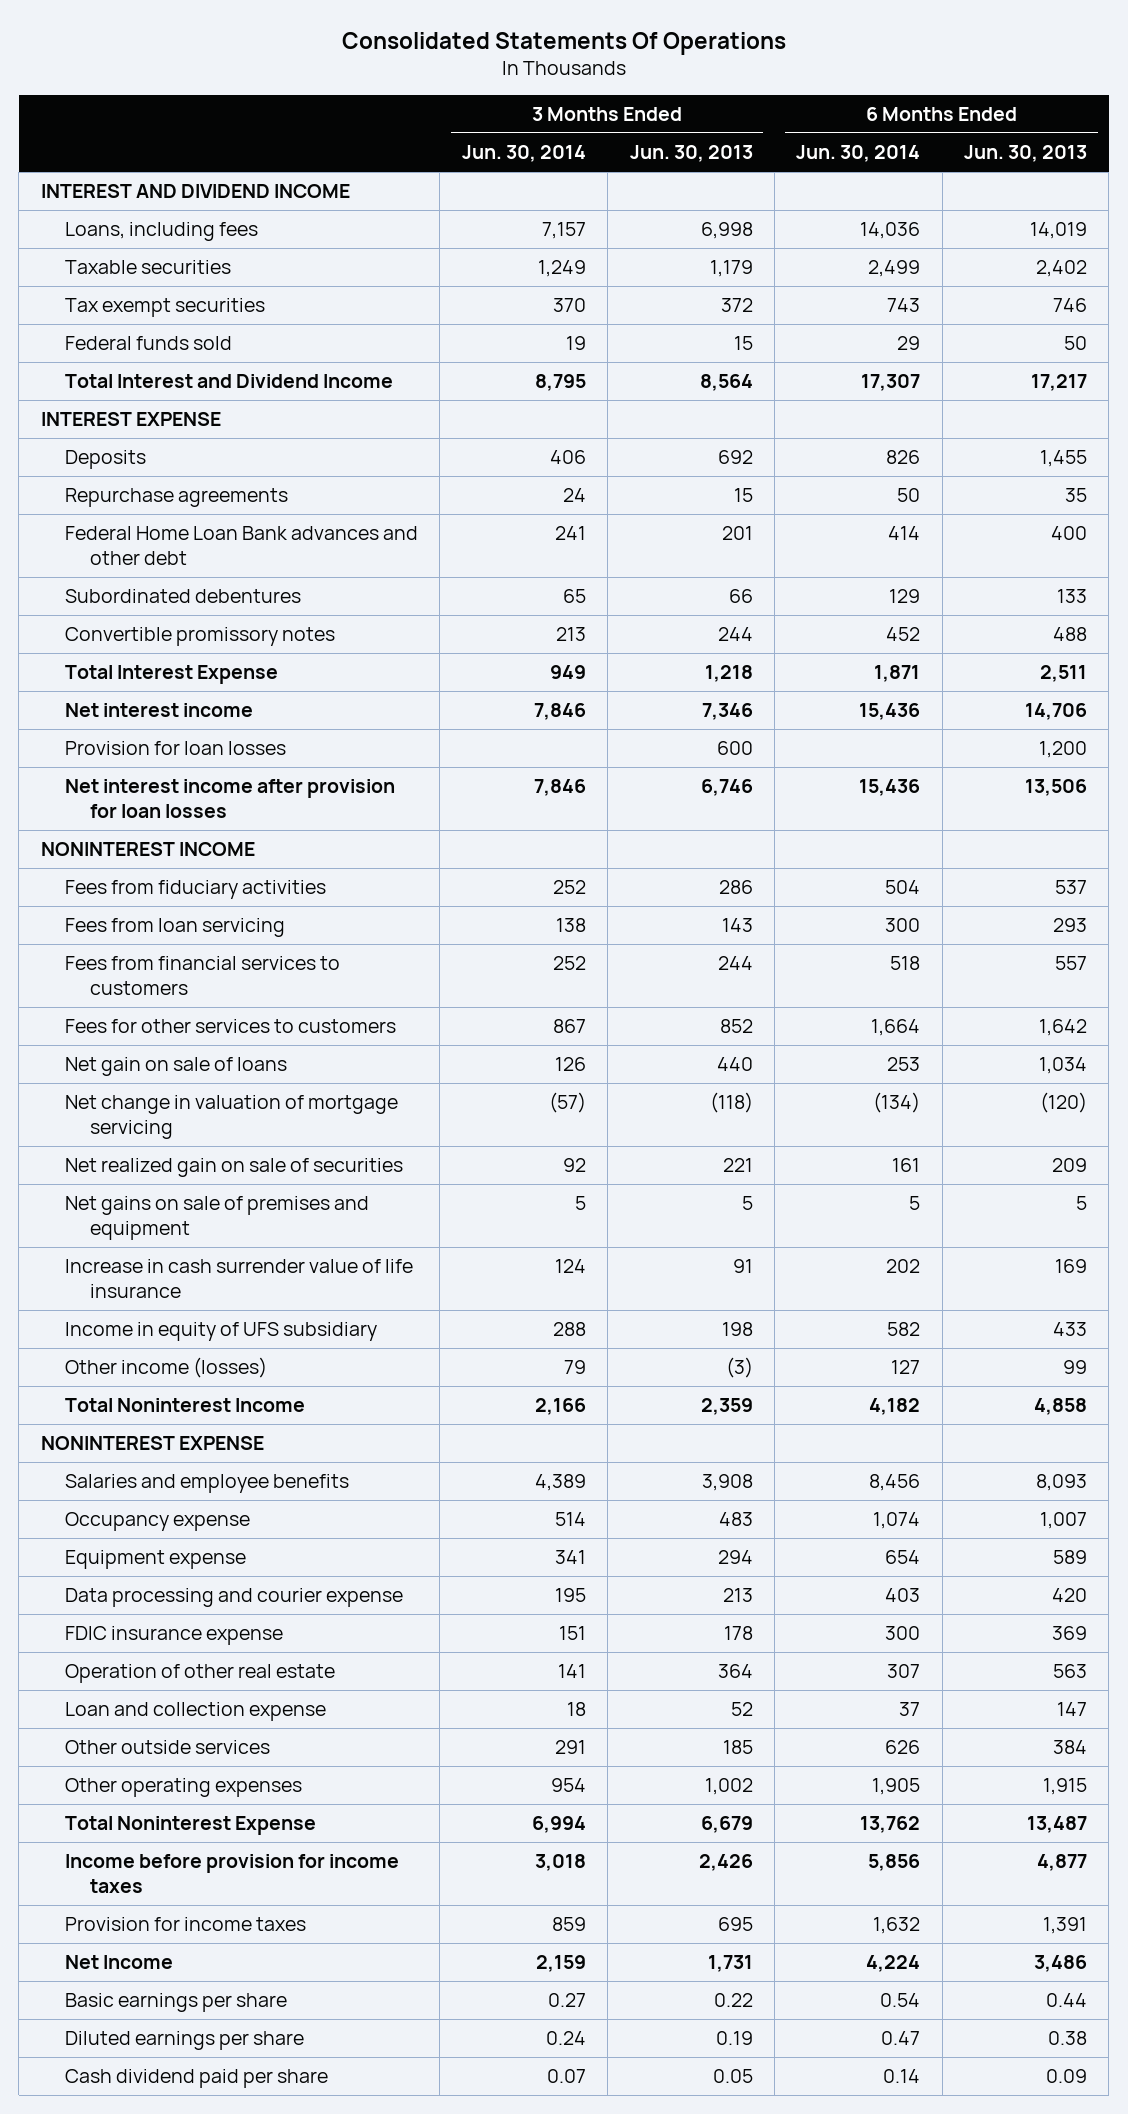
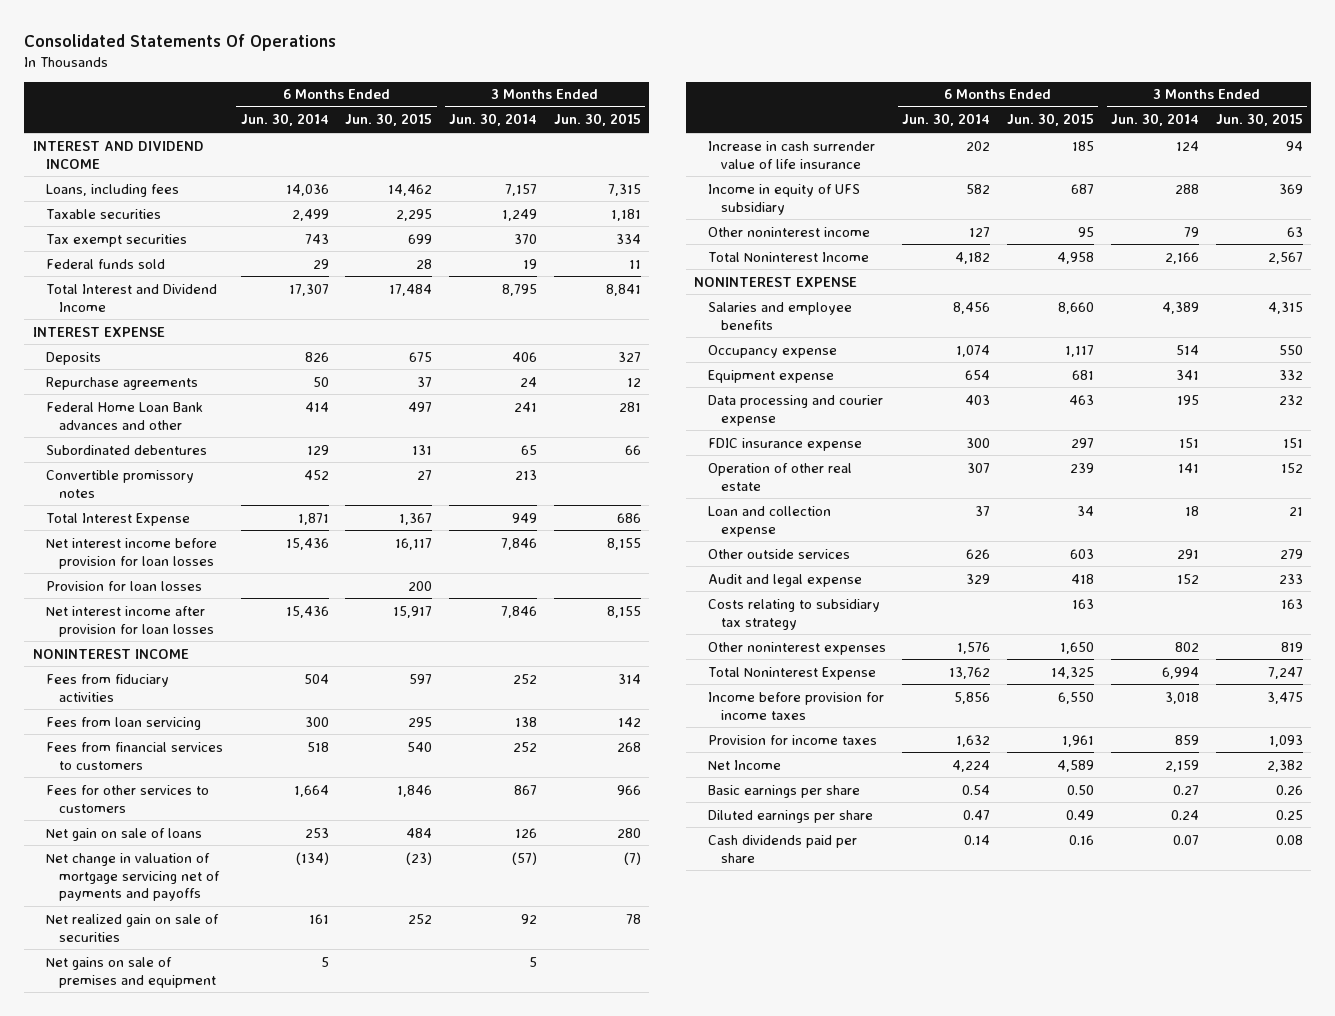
- | 3 Months Ended Jun. 30, 2014 | 3 Months Ended Jun. 30, 2013 | 6 Months Ended Jun. 30, 2014 | 6 Months Ended Jun. 30, 2013
+ | 6 Months Ended Jun. 30, 2014 | 6 Months Ended Jun. 30, 2015 | 3 Months Ended Jun. 30, 2014 | 3 Months Ended Jun. 30, 2015
- Federal Home Loan Bank advances and other debt | 241 | 201 | 414 | 400
+ Federal Home Loan Bank advances and other | 414 | 497 | 241 | 281
- Net interest income | 7,846 | 7,346 | 15,436 | 14,706
+ Net interest income before provision for loan losses | 15,436 | 16,117 | 7,846 | 8,155
- Net change in valuation of mortgage servicing | (57) | (118) | (134) | (120)
+ Net change in valuation of mortgage servicing net of payments and payoffs | (134) | (23) | (57) | (7)
- Other income (losses) | 79 | (3) | 127 | 99
+ Other noninterest income | 127 | 95 | 79 | 63
- Other operating expenses | 954 | 1,002 | 1,905 | 1,915
+ Audit and legal expense | 329 | 418 | 152 | 233
+ Costs relating to subsidiary tax strategy | | 163 | | 163
+ Other noninterest expenses | 1,576 | 1,650 | 802 | 819
- Cash dividend paid per share | 0.07 | 0.05 | 0.14 | 0.09
+ Cash dividends paid per share | 0.14 | 0.16 | 0.07 | 0.08

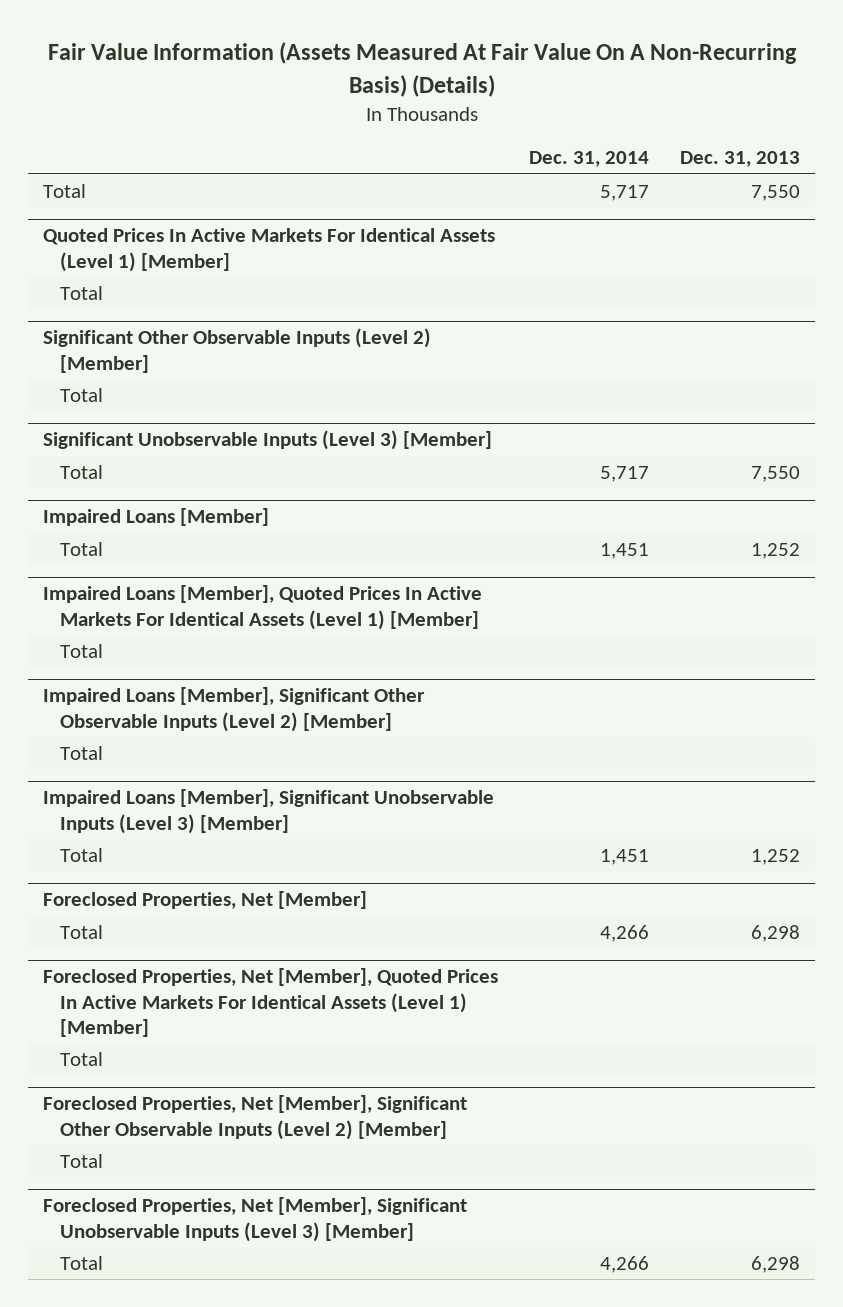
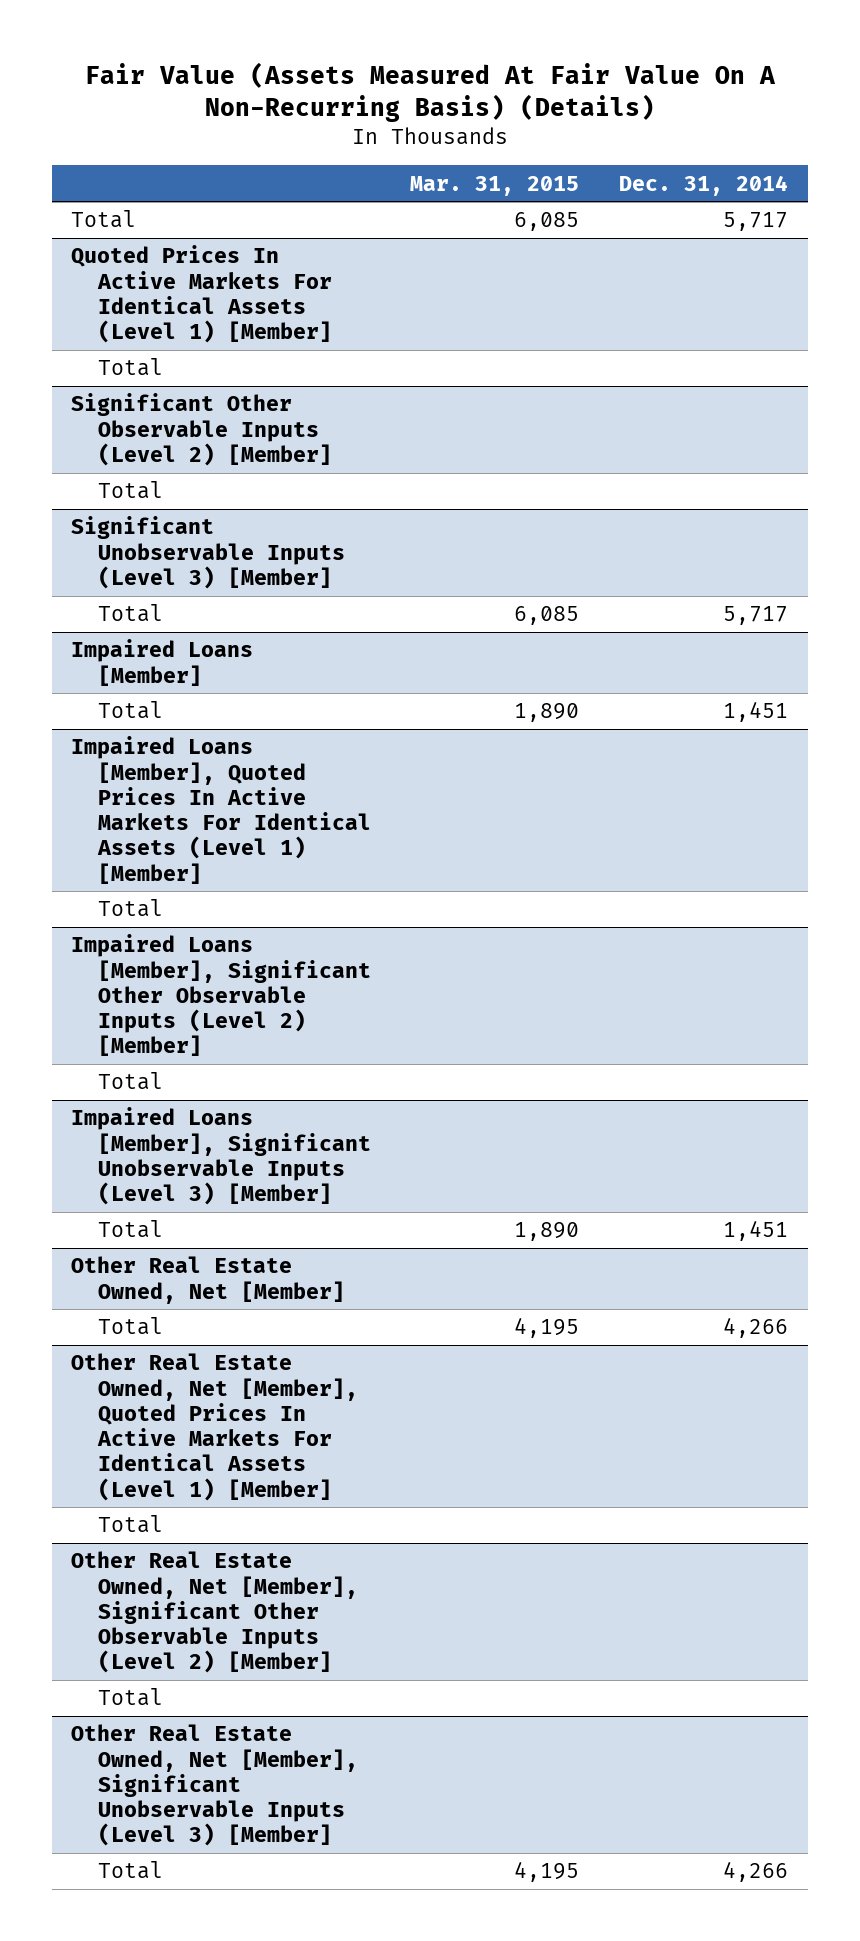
- Fair Value Information (Assets Measured At Fair Value On A Non-Recurring Basis) (Details)
+ Fair Value (Assets Measured At Fair Value On A Non-Recurring Basis) (Details)
- | Dec. 31, 2014 | Dec. 31, 2013
+ | Mar. 31, 2015 | Dec. 31, 2014
- Foreclosed Properties, Net [Member]
+ Other Real Estate Owned, Net [Member]
- Foreclosed Properties, Net [Member], Quoted Prices In Active Markets For Identical Assets (Level 1) [Member]
+ Other Real Estate Owned, Net [Member], Quoted Prices In Active Markets For Identical Assets (Level 1) [Member]
- Foreclosed Properties, Net [Member], Significant Other Observable Inputs (Level 2) [Member]
+ Other Real Estate Owned, Net [Member], Significant Other Observable Inputs (Level 2) [Member]
- Foreclosed Properties, Net [Member], Significant Unobservable Inputs (Level 3) [Member]
+ Other Real Estate Owned, Net [Member], Significant Unobservable Inputs (Level 3) [Member]

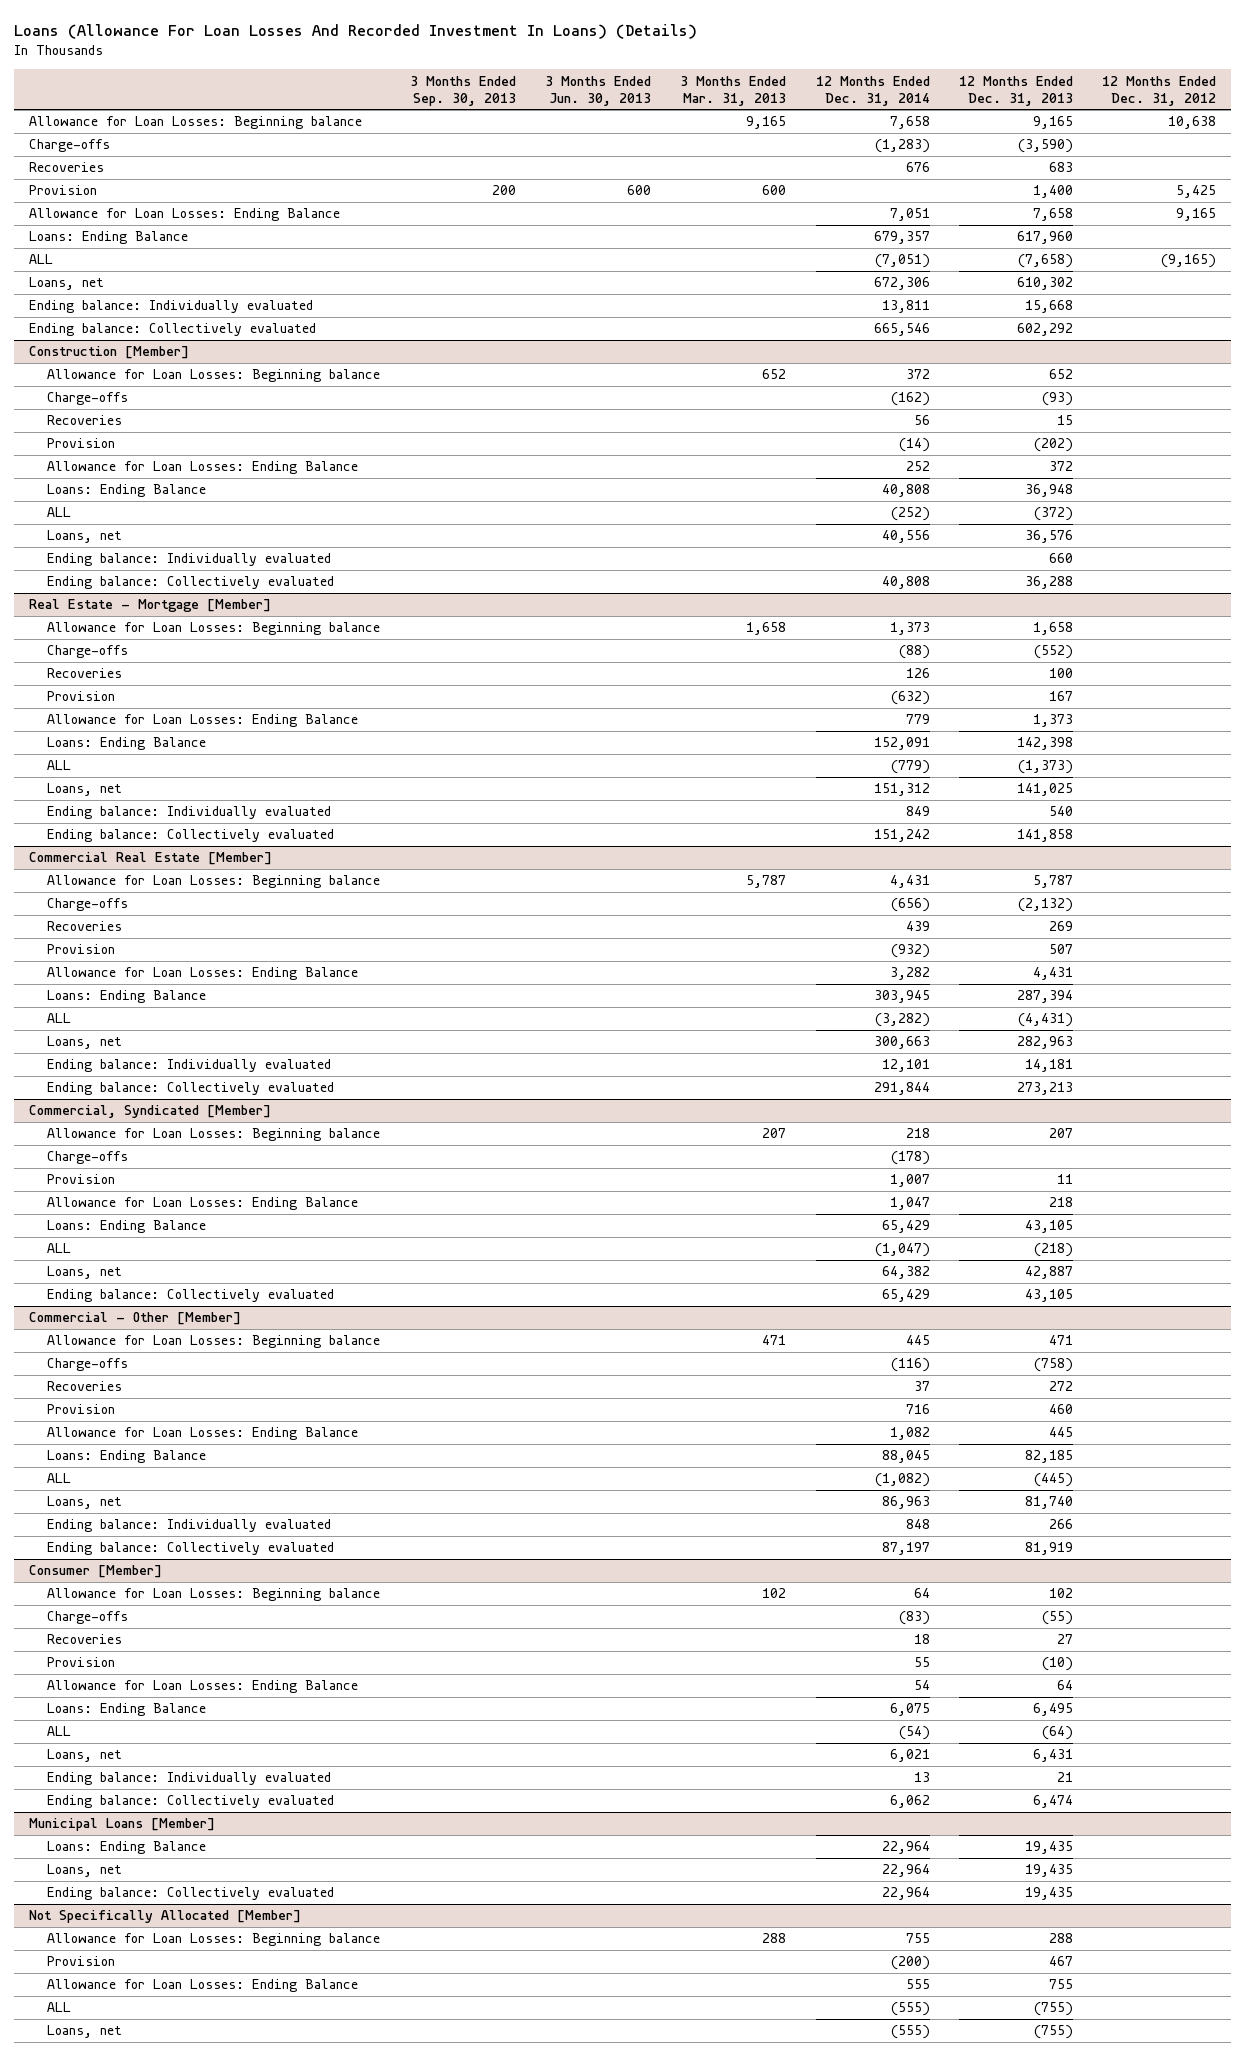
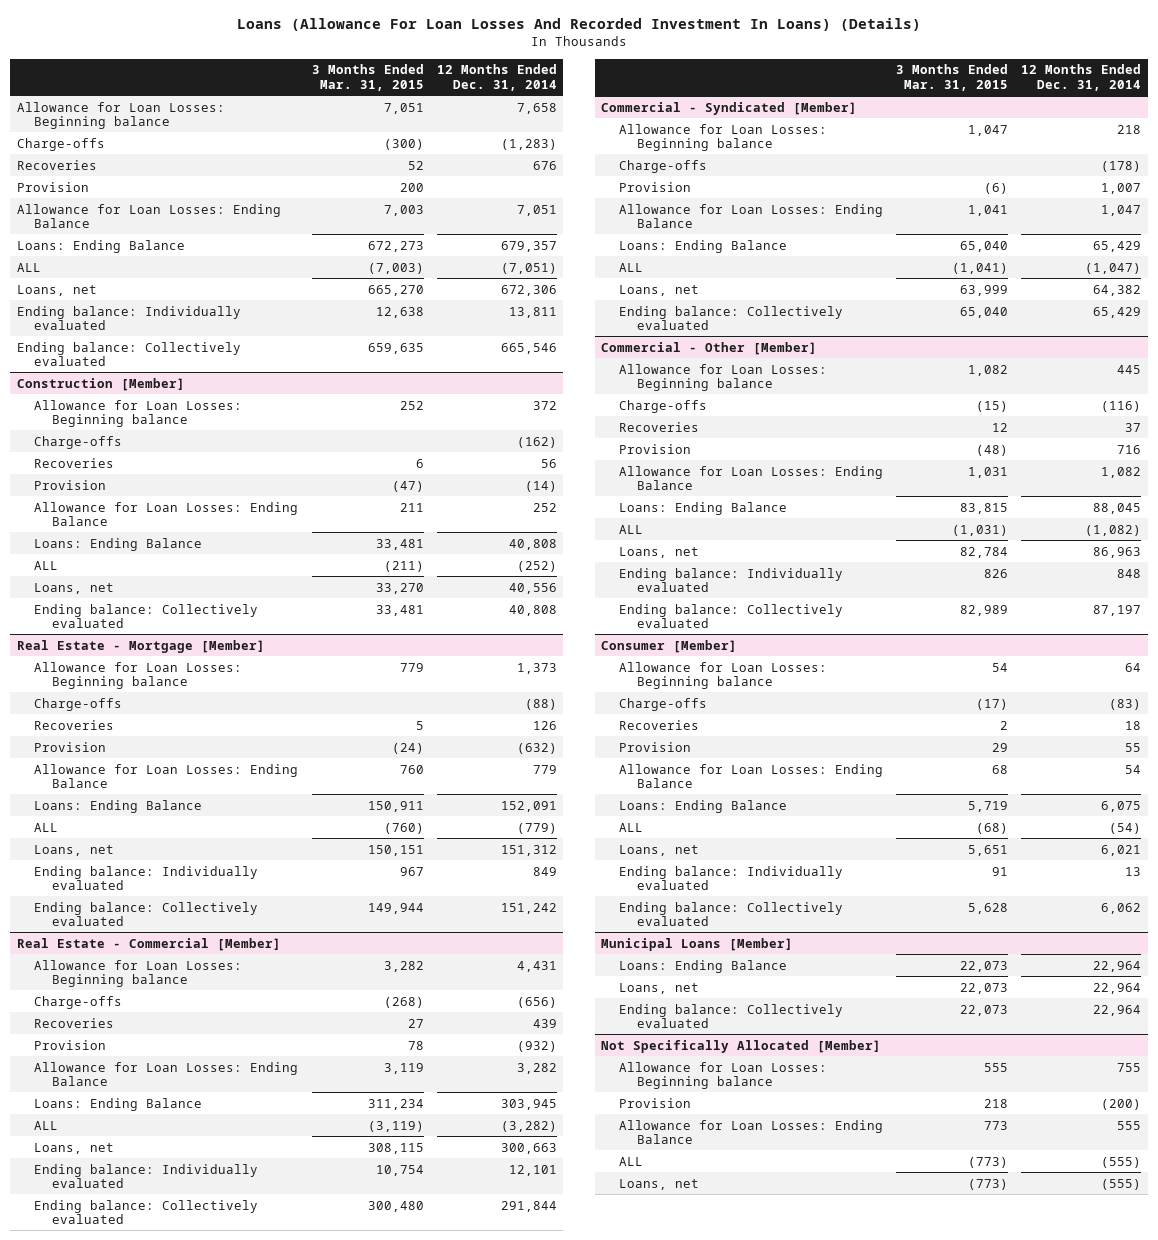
- | 3 Months Ended Sep. 30, 2013 | 3 Months Ended Jun. 30, 2013 | 3 Months Ended Mar. 31, 2013 | 12 Months Ended Dec. 31, 2014 | 12 Months Ended Dec. 31, 2013 | 12 Months Ended Dec. 31, 2012
+ | 3 Months Ended Mar. 31, 2015 | 12 Months Ended Dec. 31, 2014
@ Construction [Member]
- Ending balance: Individually evaluated | | | | | 660 |
- Commercial Real Estate [Member]
+ Real Estate - Commercial [Member]
- Commercial, Syndicated [Member]
+ Commercial - Syndicated [Member]

